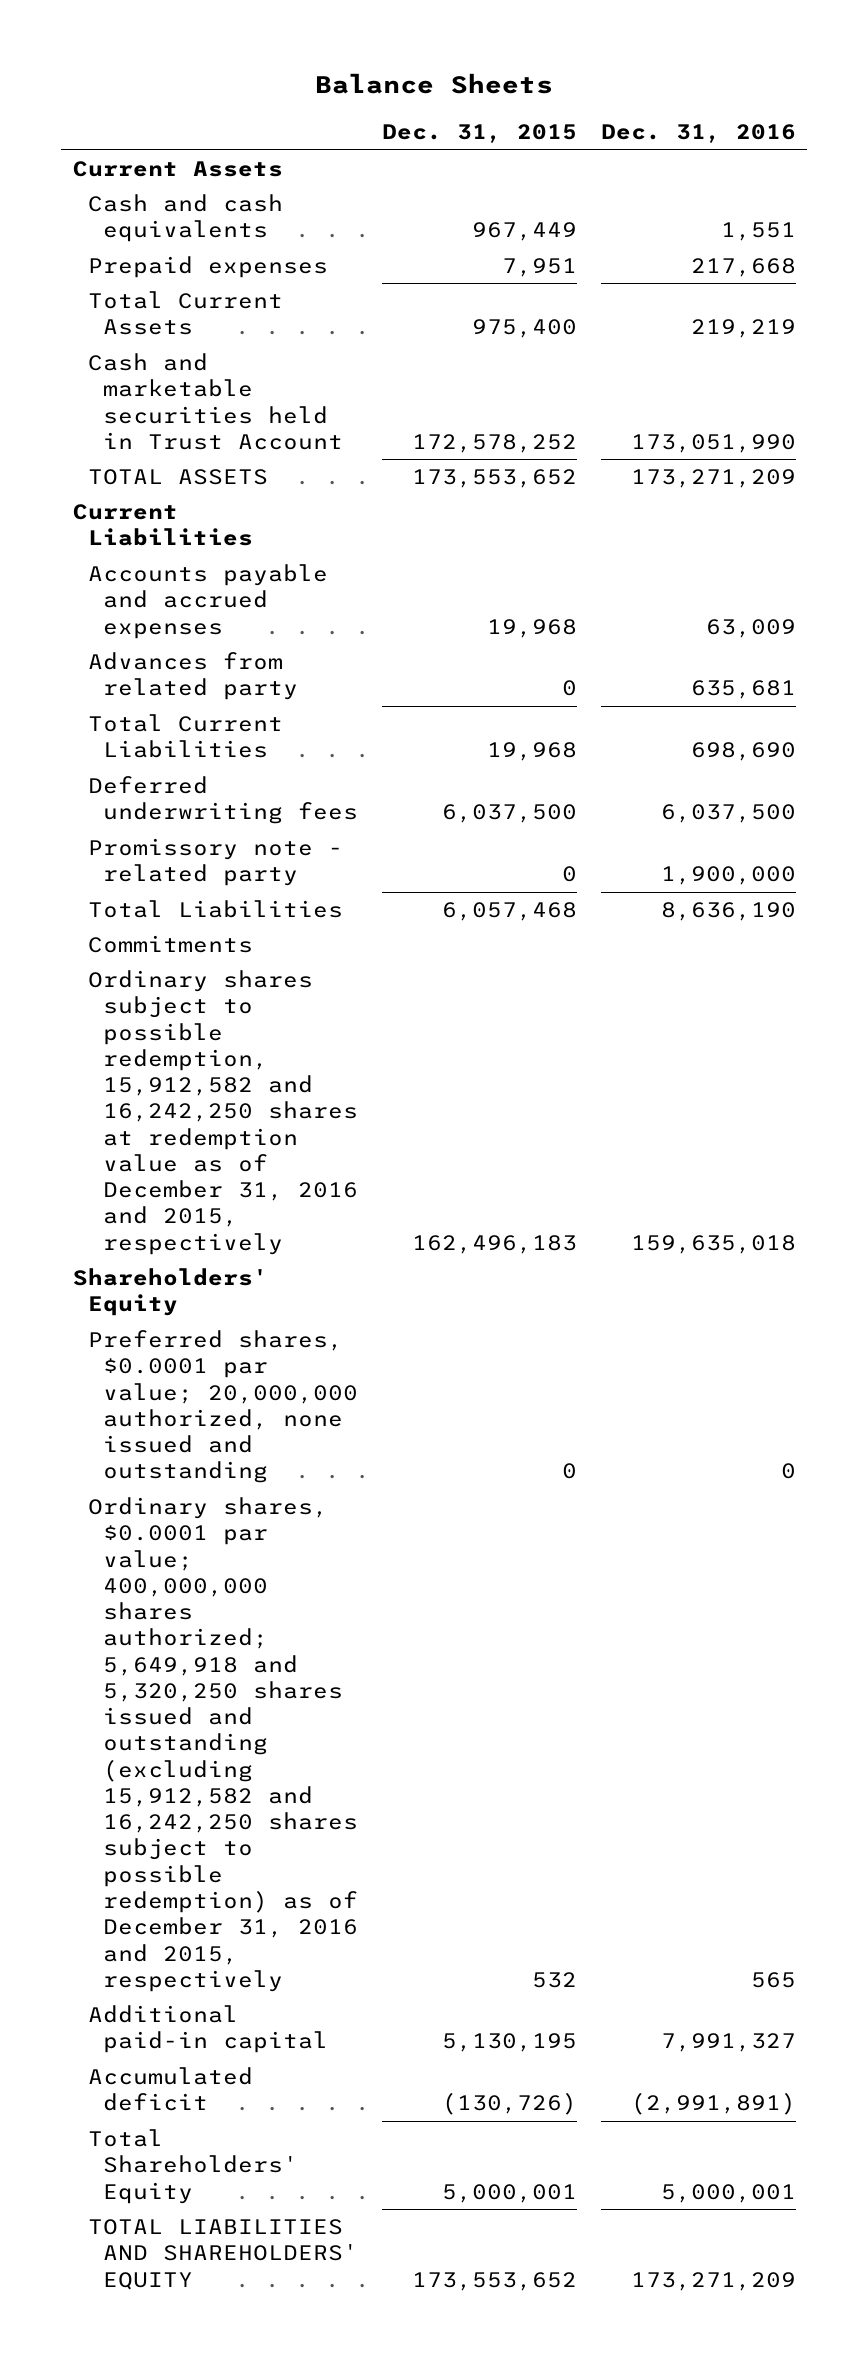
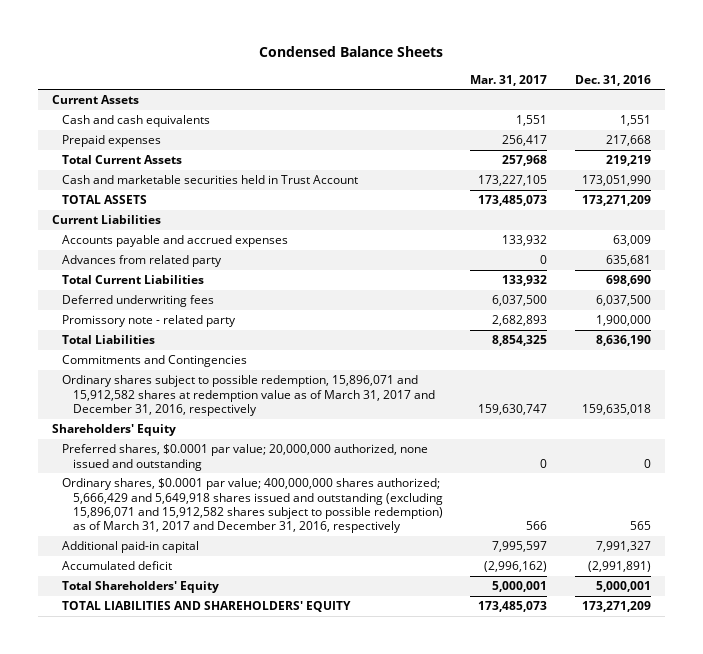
- Balance Sheets
+ Condensed Balance Sheets
- | Dec. 31, 2015 | Dec. 31, 2016
+ | Mar. 31, 2017 | Dec. 31, 2016
- Commitments
- Ordinary shares subject to possible redemption, 15,912,582 and 16,242,250 shares at redemption value as of December 31, 2016 and 2015, respectively | 162,496,183 | 159,635,018
+ Commitments and Contingencies
+ Ordinary shares subject to possible redemption, 15,896,071 and 15,912,582 shares at redemption value as of March 31, 2017 and December 31, 2016, respectively | 159,630,747 | 159,635,018
- Ordinary shares, $0.0001 par value; 400,000,000 shares authorized; 5,649,918 and 5,320,250 shares issued and outstanding (excluding 15,912,582 and 16,242,250 shares subject to possible redemption) as of December 31, 2016 and 2015, respectively | 532 | 565
+ Ordinary shares, $0.0001 par value; 400,000,000 shares authorized; 5,666,429 and 5,649,918 shares issued and outstanding (excluding 15,896,071 and 15,912,582 shares subject to possible redemption) as of March 31, 2017 and December 31, 2016, respectively | 566 | 565

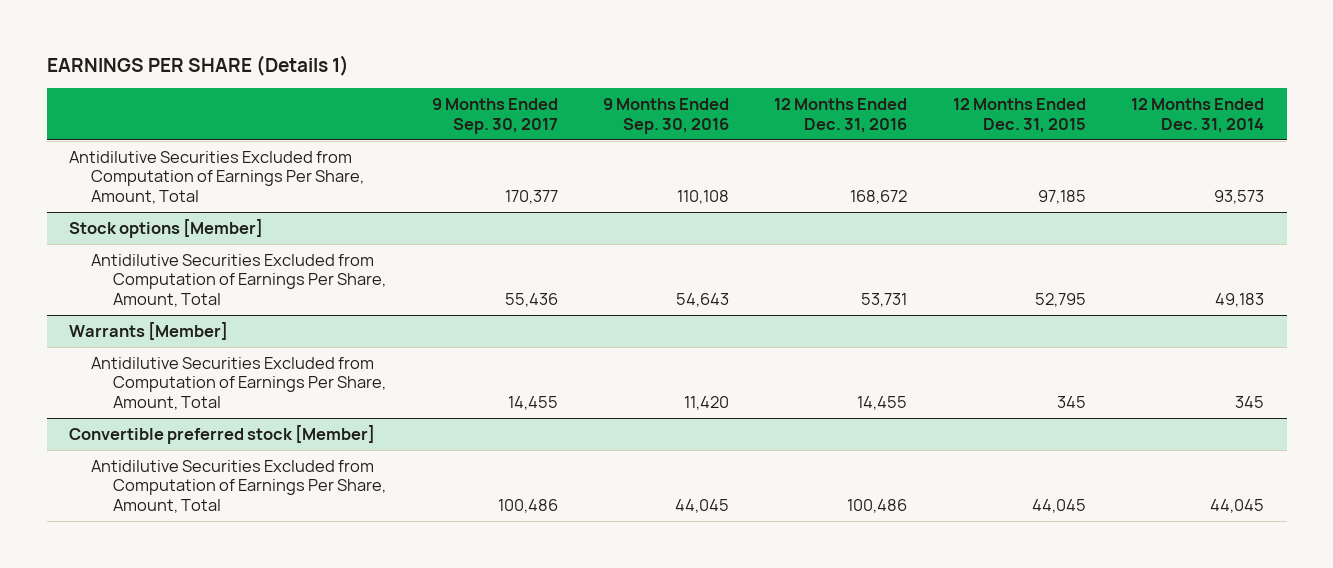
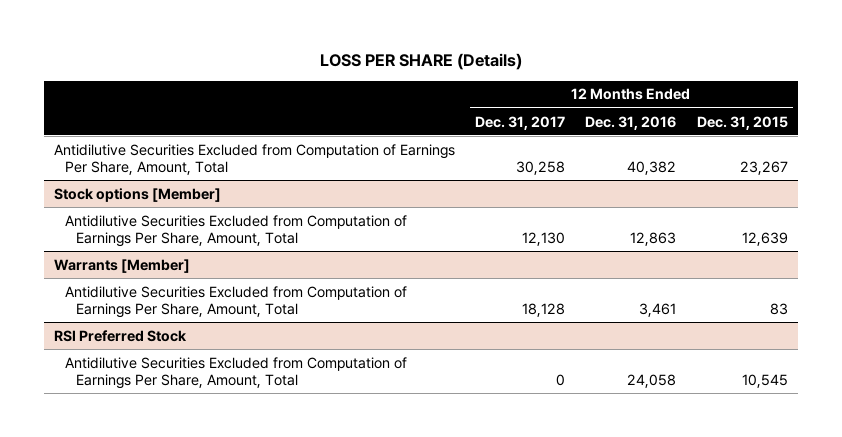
- EARNINGS PER SHARE (Details 1)
+ LOSS PER SHARE (Details)
- | 9 Months Ended Sep. 30, 2017 | 9 Months Ended Sep. 30, 2016 | 12 Months Ended Dec. 31, 2016 | 12 Months Ended Dec. 31, 2015 | 12 Months Ended Dec. 31, 2014
+ | 12 Months Ended Dec. 31, 2017 | 12 Months Ended Dec. 31, 2016 | 12 Months Ended Dec. 31, 2015
- Antidilutive Securities Excluded from Computation of Earnings Per Share, Amount, Total | 170,377 | 110,108 | 168,672 | 97,185 | 93,573
+ Antidilutive Securities Excluded from Computation of Earnings Per Share, Amount, Total | 30,258 | 40,382 | 23,267
@ Stock options [Member]
- Antidilutive Securities Excluded from Computation of Earnings Per Share, Amount, Total | 55,436 | 54,643 | 53,731 | 52,795 | 49,183
+ Antidilutive Securities Excluded from Computation of Earnings Per Share, Amount, Total | 12,130 | 12,863 | 12,639
@ Warrants [Member]
- Antidilutive Securities Excluded from Computation of Earnings Per Share, Amount, Total | 14,455 | 11,420 | 14,455 | 345 | 345
- Convertible preferred stock [Member]
- Antidilutive Securities Excluded from Computation of Earnings Per Share, Amount, Total | 100,486 | 44,045 | 100,486 | 44,045 | 44,045
@ Warrants [Member]
+ Antidilutive Securities Excluded from Computation of Earnings Per Share, Amount, Total | 18,128 | 3,461 | 83
+ RSI Preferred Stock
+ Antidilutive Securities Excluded from Computation of Earnings Per Share, Amount, Total | 0 | 24,058 | 10,545

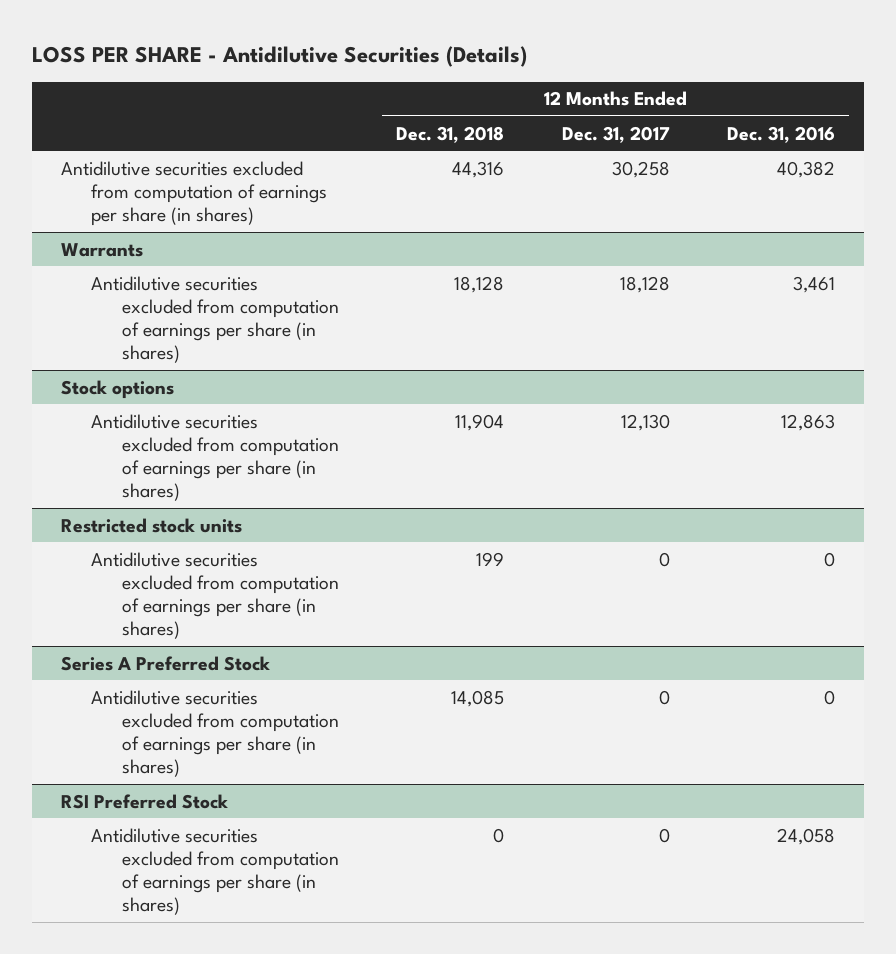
- LOSS PER SHARE (Details)
+ LOSS PER SHARE - Antidilutive Securities (Details)
- | 12 Months Ended Dec. 31, 2017 | 12 Months Ended Dec. 31, 2016 | 12 Months Ended Dec. 31, 2015
+ | 12 Months Ended Dec. 31, 2018 | 12 Months Ended Dec. 31, 2017 | 12 Months Ended Dec. 31, 2016
- Antidilutive Securities Excluded from Computation of Earnings Per Share, Amount, Total | 30,258 | 40,382 | 23,267
- Stock options [Member]
- Antidilutive Securities Excluded from Computation of Earnings Per Share, Amount, Total | 12,130 | 12,863 | 12,639
- Warrants [Member]
- Antidilutive Securities Excluded from Computation of Earnings Per Share, Amount, Total | 18,128 | 3,461 | 83
+ Antidilutive securities excluded from computation of earnings per share (in shares) | 44,316 | 30,258 | 40,382
+ Warrants
+ Antidilutive securities excluded from computation of earnings per share (in shares) | 18,128 | 18,128 | 3,461
+ Stock options
+ Antidilutive securities excluded from computation of earnings per share (in shares) | 11,904 | 12,130 | 12,863
+ Restricted stock units
+ Antidilutive securities excluded from computation of earnings per share (in shares) | 199 | 0 | 0
+ Series A Preferred Stock
+ Antidilutive securities excluded from computation of earnings per share (in shares) | 14,085 | 0 | 0
@ RSI Preferred Stock
- Antidilutive Securities Excluded from Computation of Earnings Per Share, Amount, Total | 0 | 24,058 | 10,545
+ Antidilutive securities excluded from computation of earnings per share (in shares) | 0 | 0 | 24,058

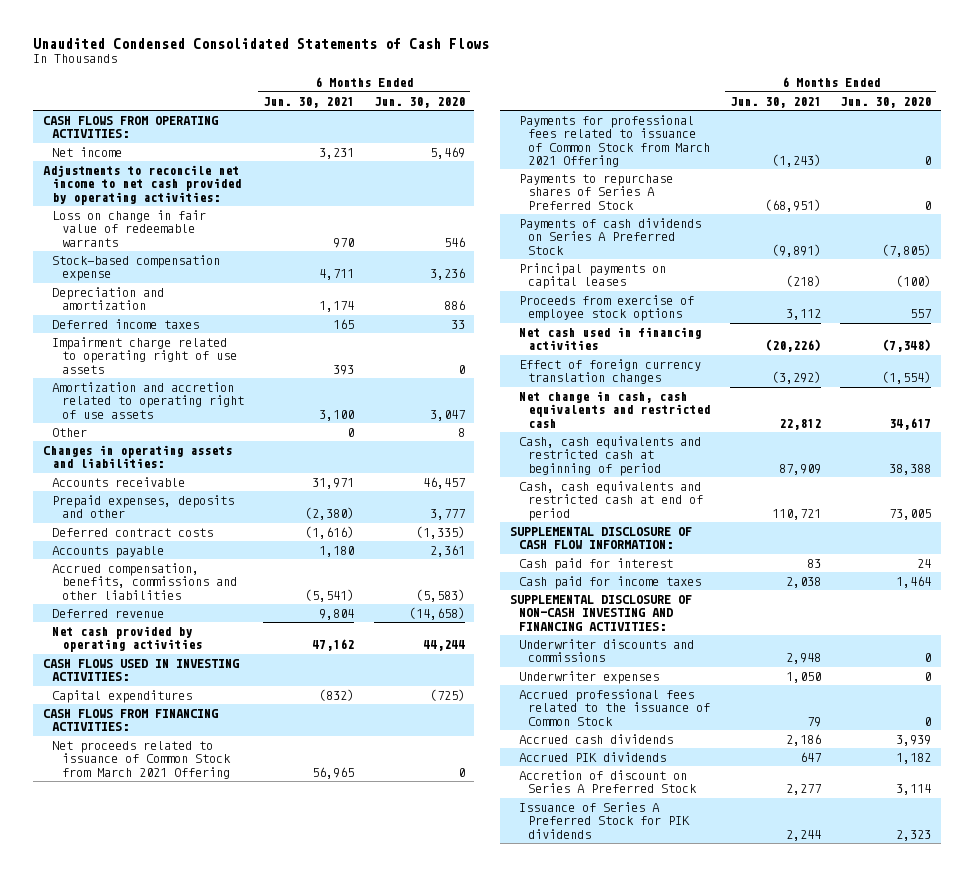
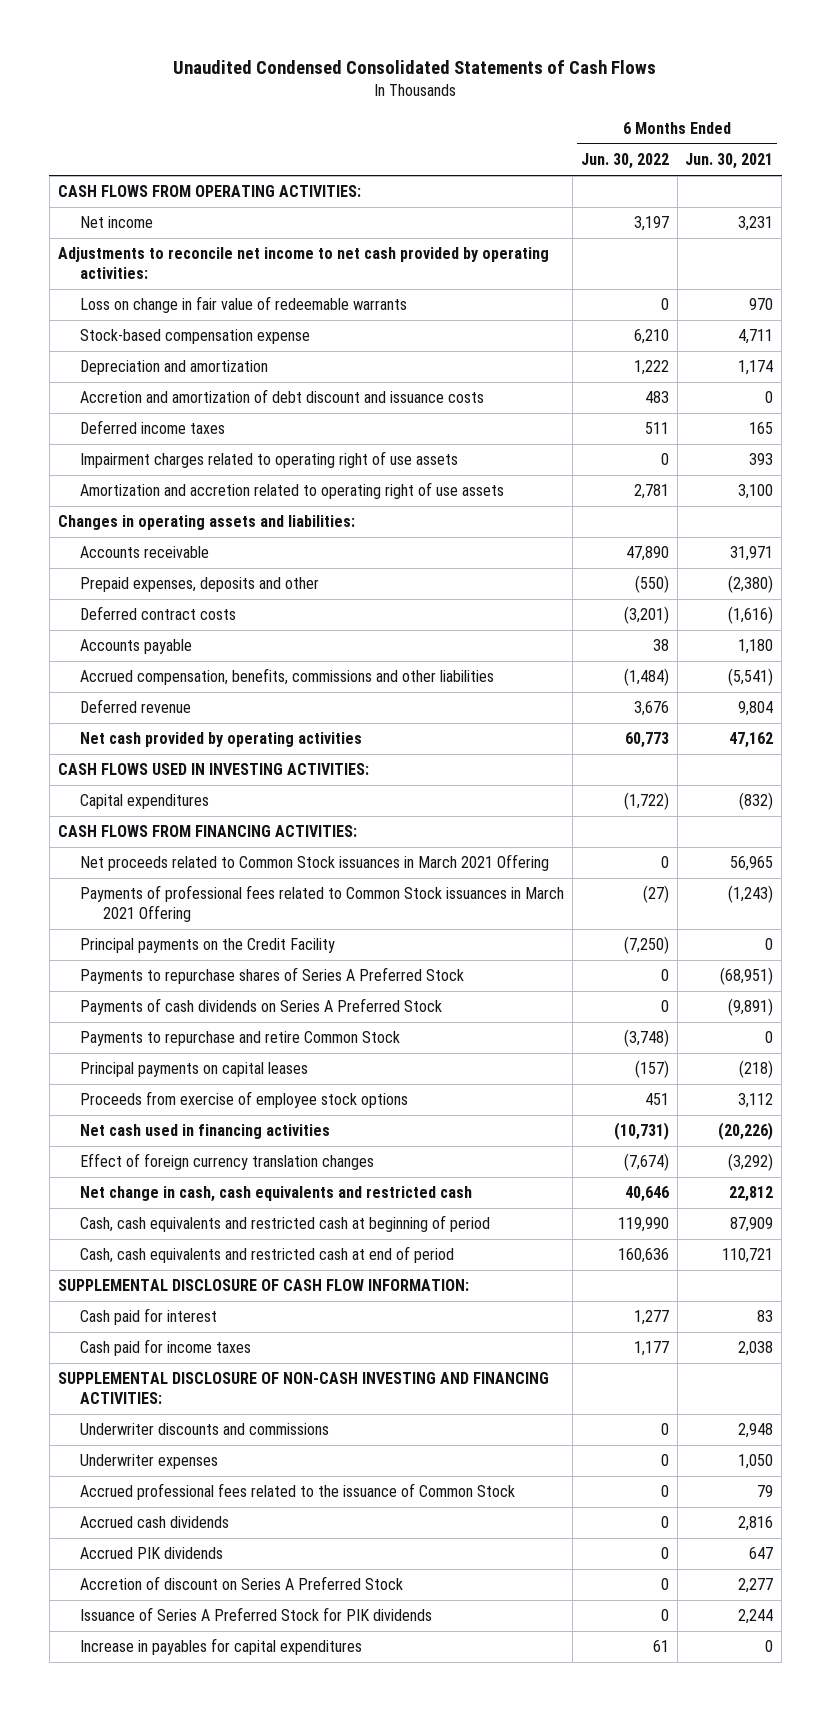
- | 6 Months Ended Jun. 30, 2021 | 6 Months Ended Jun. 30, 2020
+ | 6 Months Ended Jun. 30, 2022 | 6 Months Ended Jun. 30, 2021
+ Accretion and amortization of debt discount and issuance costs | 483 | 0
- Impairment charge related to operating right of use assets | 393 | 0
+ Impairment charges related to operating right of use assets | 0 | 393
- Other | 0 | 8
- Net proceeds related to issuance of Common Stock from March 2021 Offering | 56,965 | 0
- Payments for professional fees related to issuance of Common Stock from March 2021 Offering | (1,243) | 0
+ Net proceeds related to Common Stock issuances in March 2021 Offering | 0 | 56,965
+ Payments of professional fees related to Common Stock issuances in March 2021 Offering | (27) | (1,243)
+ Principal payments on the Credit Facility | (7,250) | 0
+ Payments to repurchase and retire Common Stock | (3,748) | 0
- Accrued cash dividends | 2,186 | 3,939
+ Accrued cash dividends | 0 | 2,816
+ Increase in payables for capital expenditures | 61 | 0

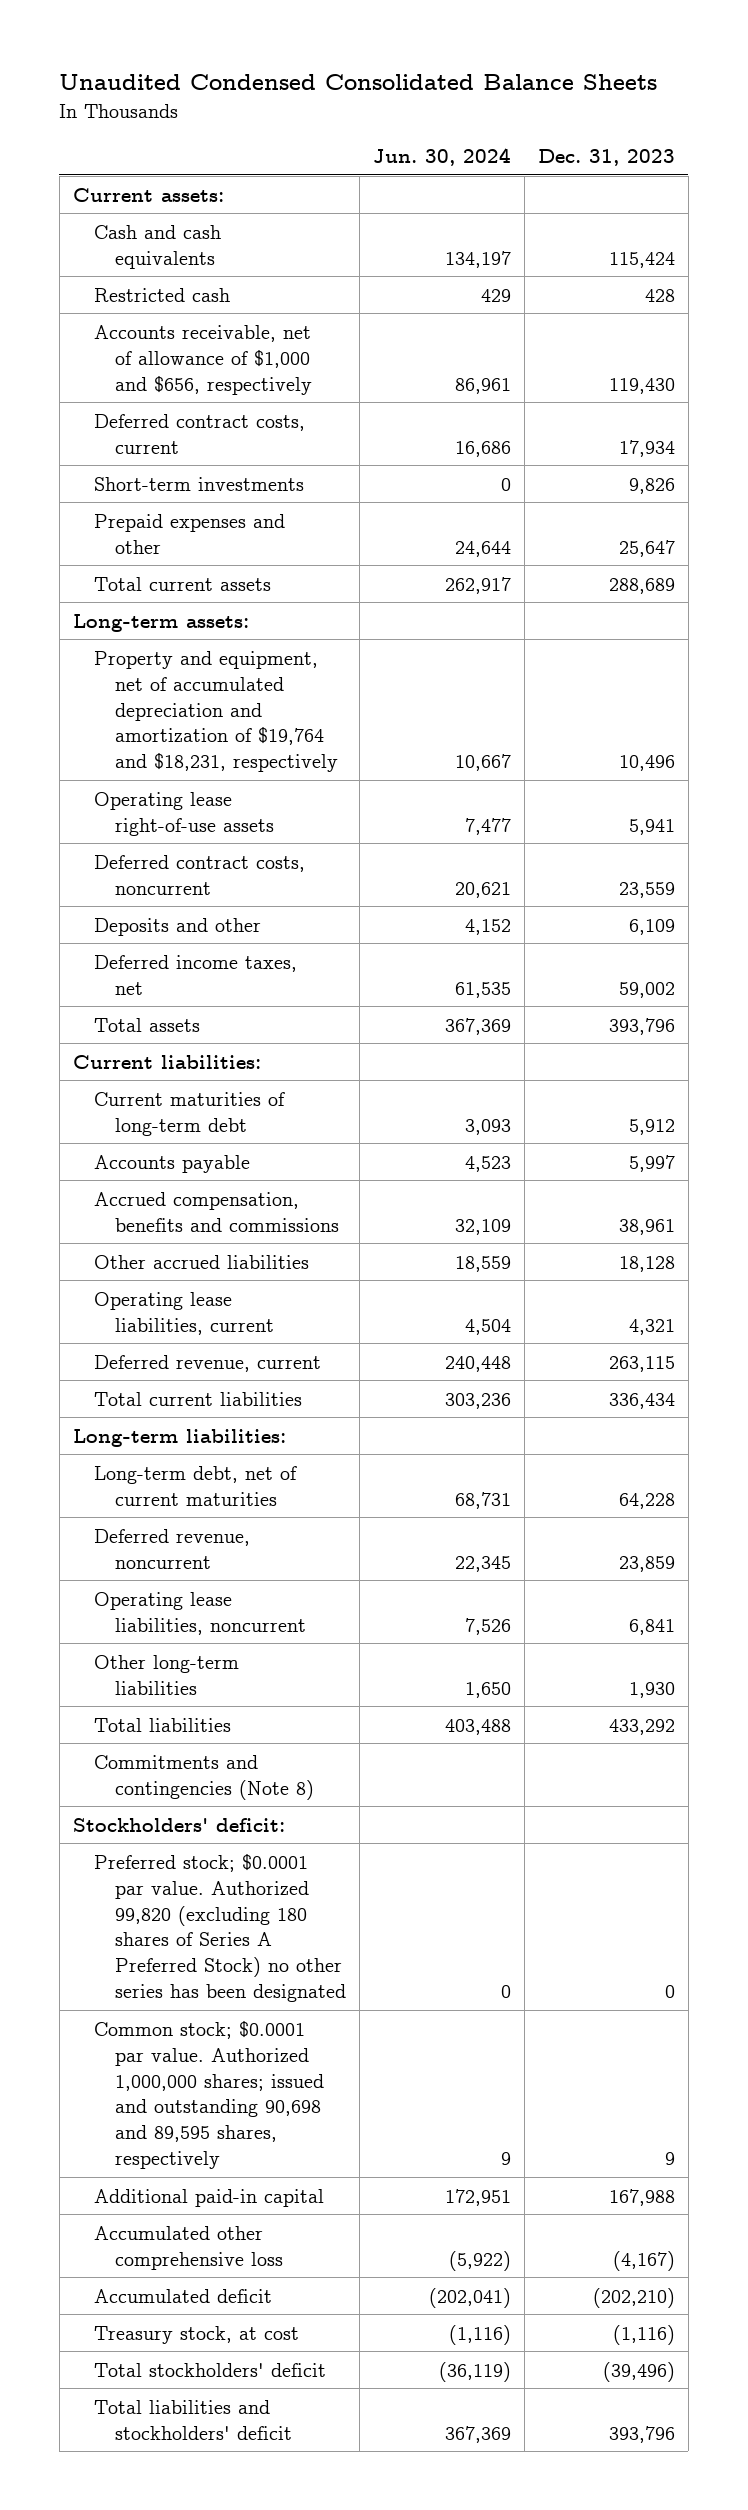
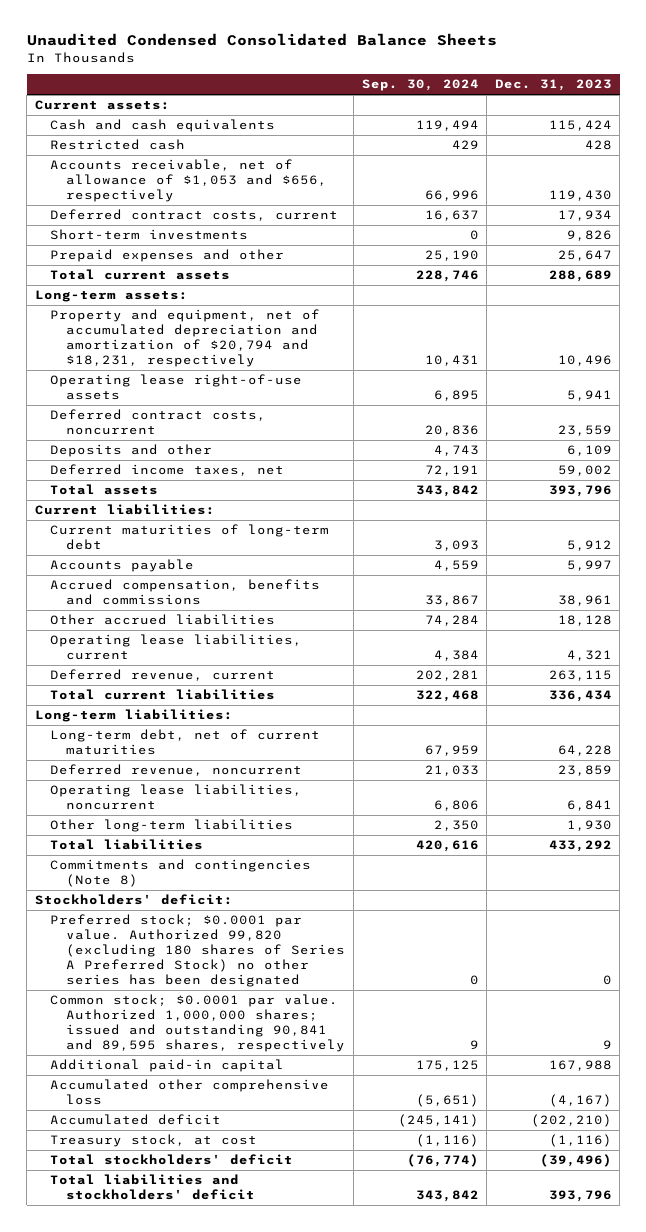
- | Jun. 30, 2024 | Dec. 31, 2023
+ | Sep. 30, 2024 | Dec. 31, 2023
- Accounts receivable, net of allowance of $1,000 and $656, respectively | 86,961 | 119,430
+ Accounts receivable, net of allowance of $1,053 and $656, respectively | 66,996 | 119,430
- Property and equipment, net of accumulated depreciation and amortization of $19,764 and $18,231, respectively | 10,667 | 10,496
+ Property and equipment, net of accumulated depreciation and amortization of $20,794 and $18,231, respectively | 10,431 | 10,496
- Common stock; $0.0001 par value. Authorized 1,000,000 shares; issued and outstanding 90,698 and 89,595 shares, respectively | 9 | 9
+ Common stock; $0.0001 par value. Authorized 1,000,000 shares; issued and outstanding 90,841 and 89,595 shares, respectively | 9 | 9

